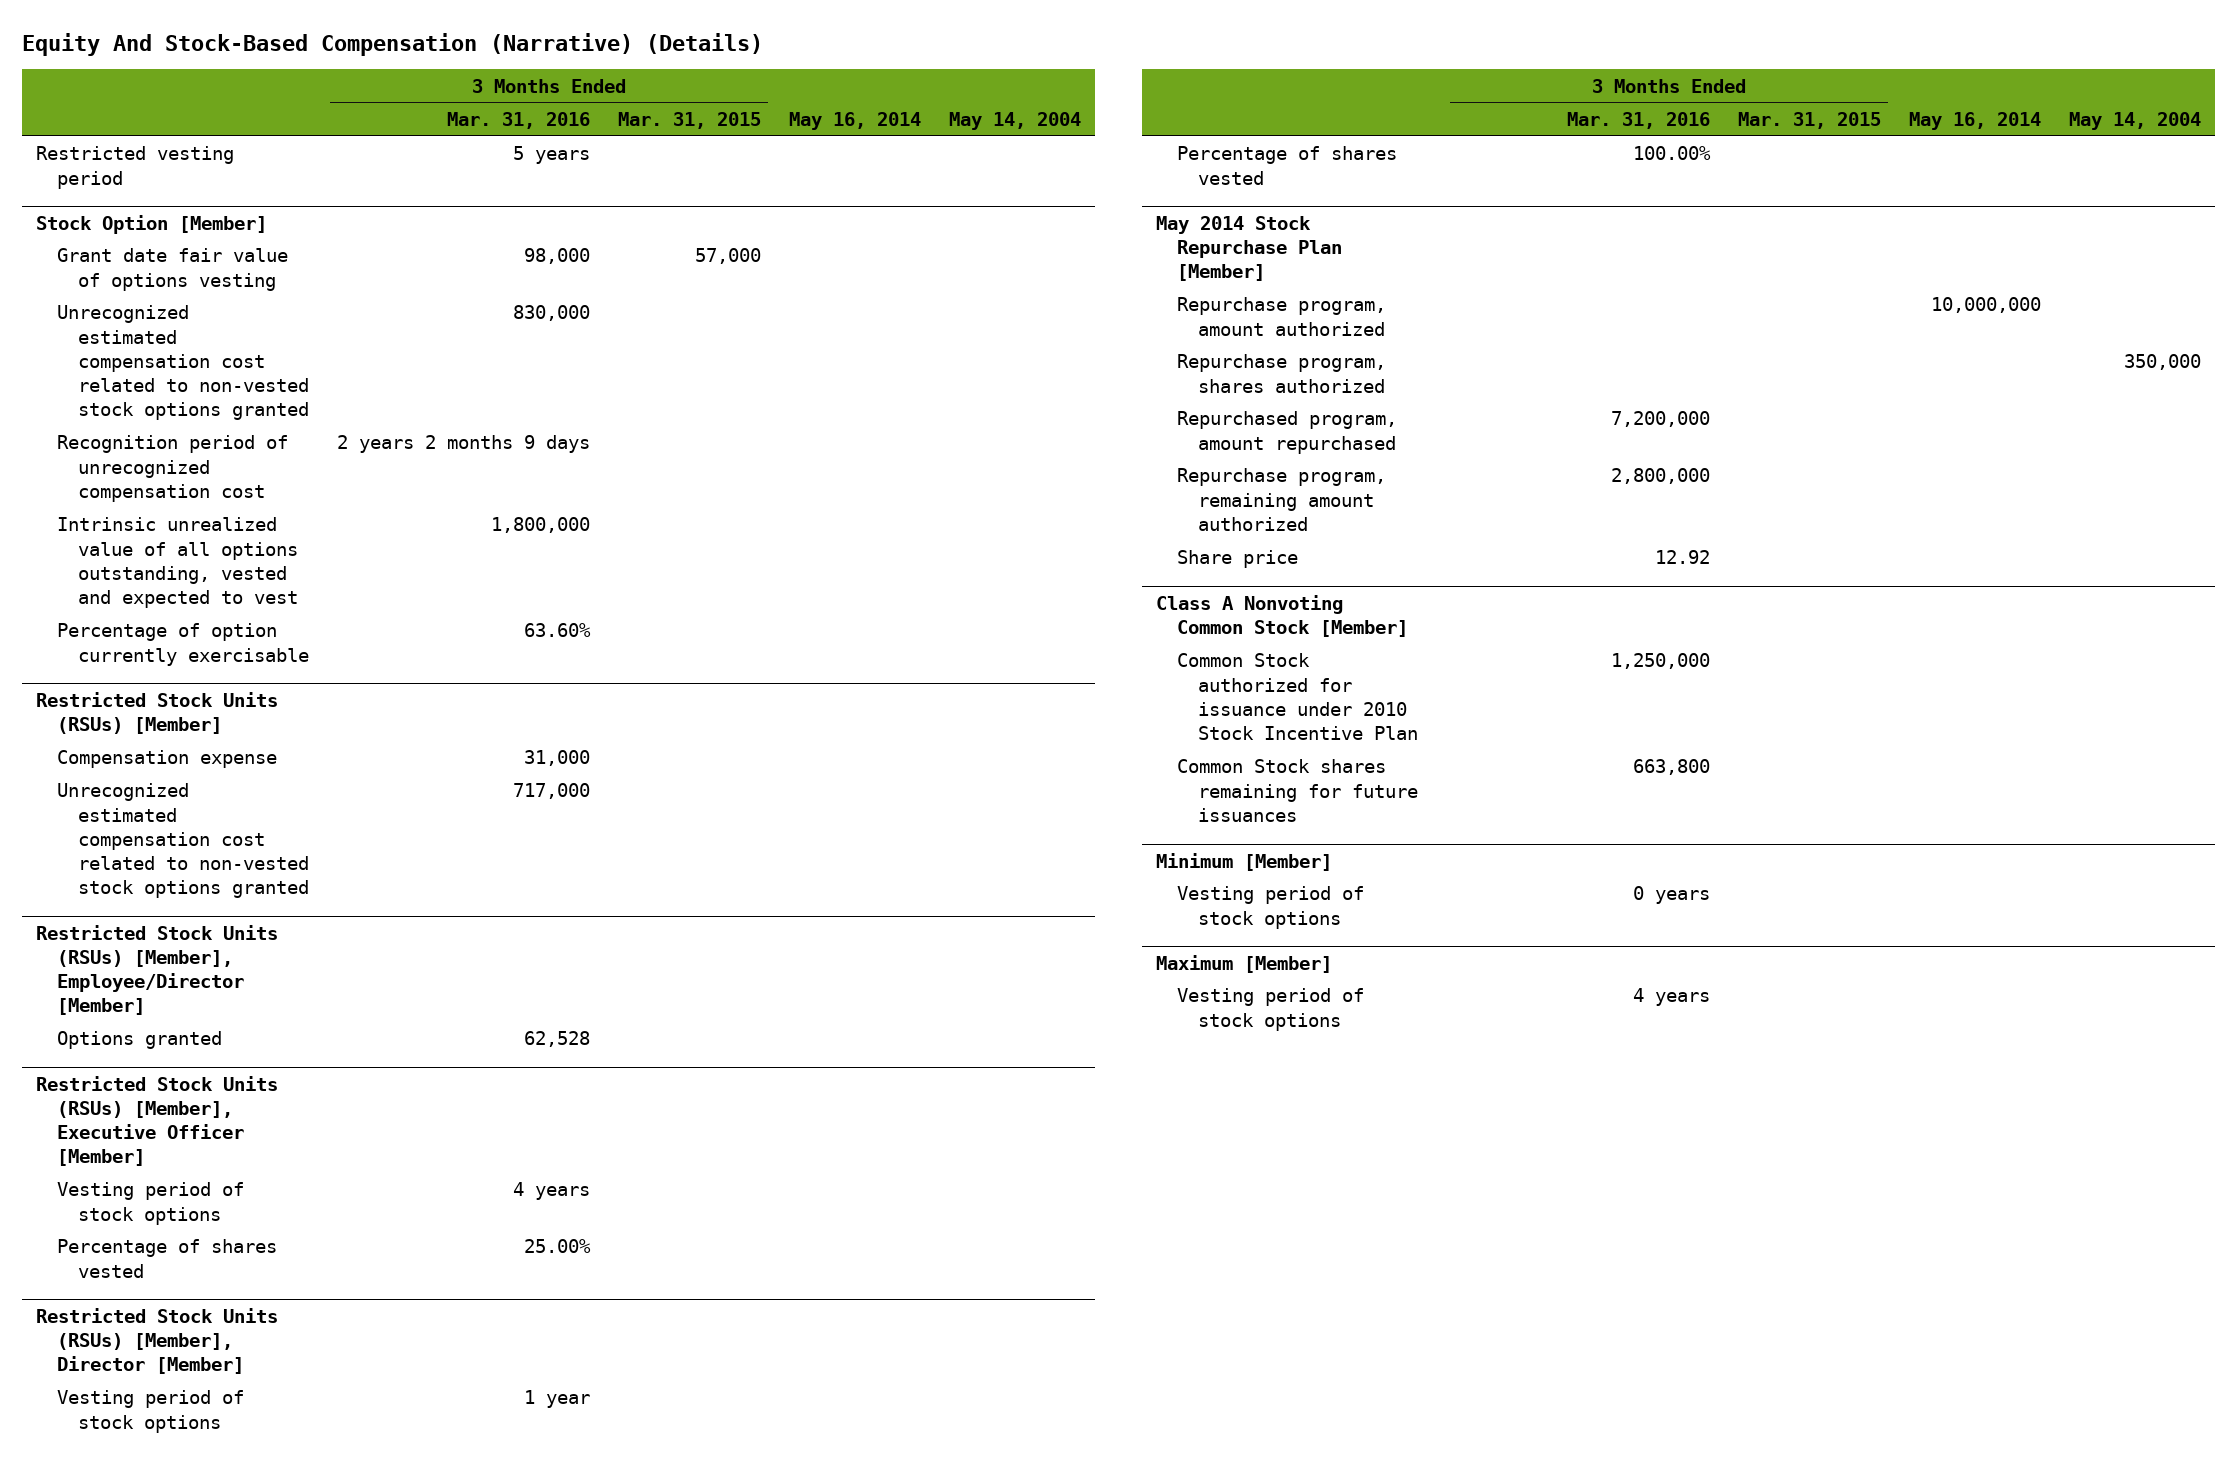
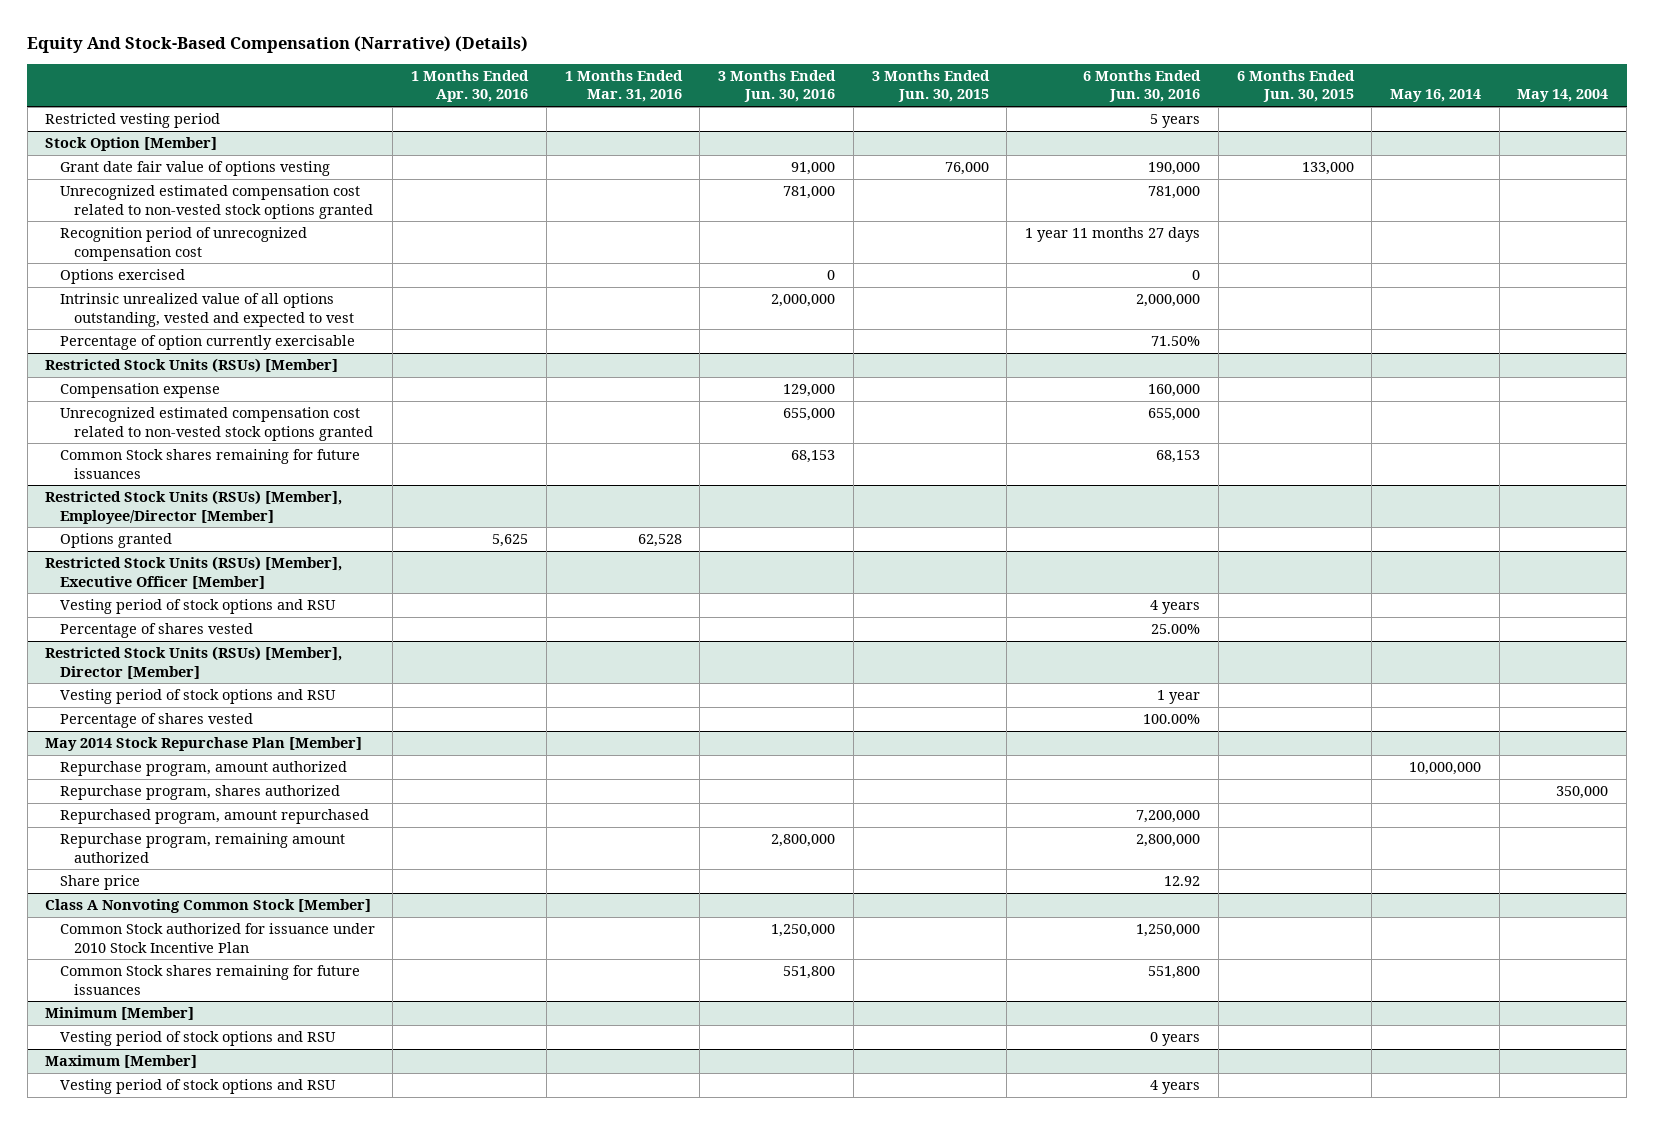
- | 3 Months Ended Mar. 31, 2016 | 3 Months Ended Mar. 31, 2015 | May 16, 2014 | May 14, 2004
+ | 1 Months Ended Apr. 30, 2016 | 1 Months Ended Mar. 31, 2016 | 3 Months Ended Jun. 30, 2016 | 3 Months Ended Jun. 30, 2015 | 6 Months Ended Jun. 30, 2016 | 6 Months Ended Jun. 30, 2015 | May 16, 2014 | May 14, 2004
@ Stock Option [Member]
+ Options exercised | | | 0 | | 0 | | |
@ Restricted Stock Units (RSUs) [Member]
+ Common Stock shares remaining for future issuances | | | 68,153 | | 68,153 | | |
@ Restricted Stock Units (RSUs) [Member], Executive Officer [Member]
- Vesting period of stock options | 4 years | | |
+ Vesting period of stock options and RSU | | | | | 4 years | | |
@ Restricted Stock Units (RSUs) [Member], Director [Member]
- Vesting period of stock options | 1 year | | |
+ Vesting period of stock options and RSU | | | | | 1 year | | |
@ Minimum [Member]
- Vesting period of stock options | 0 years | | |
+ Vesting period of stock options and RSU | | | | | 0 years | | |
@ Maximum [Member]
- Vesting period of stock options | 4 years | | |
+ Vesting period of stock options and RSU | | | | | 4 years | | |

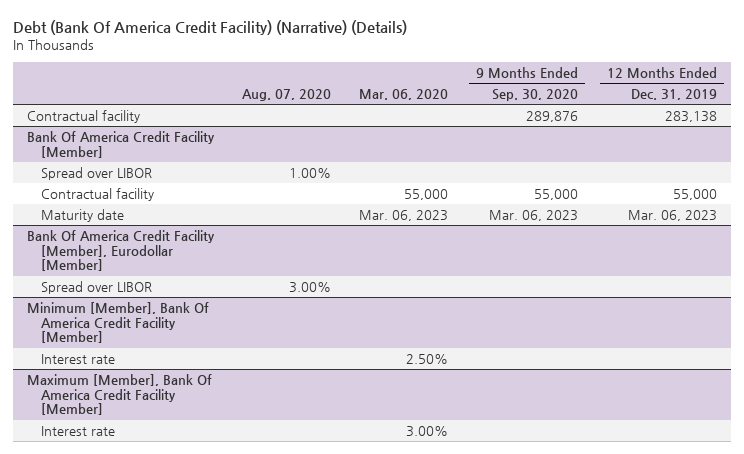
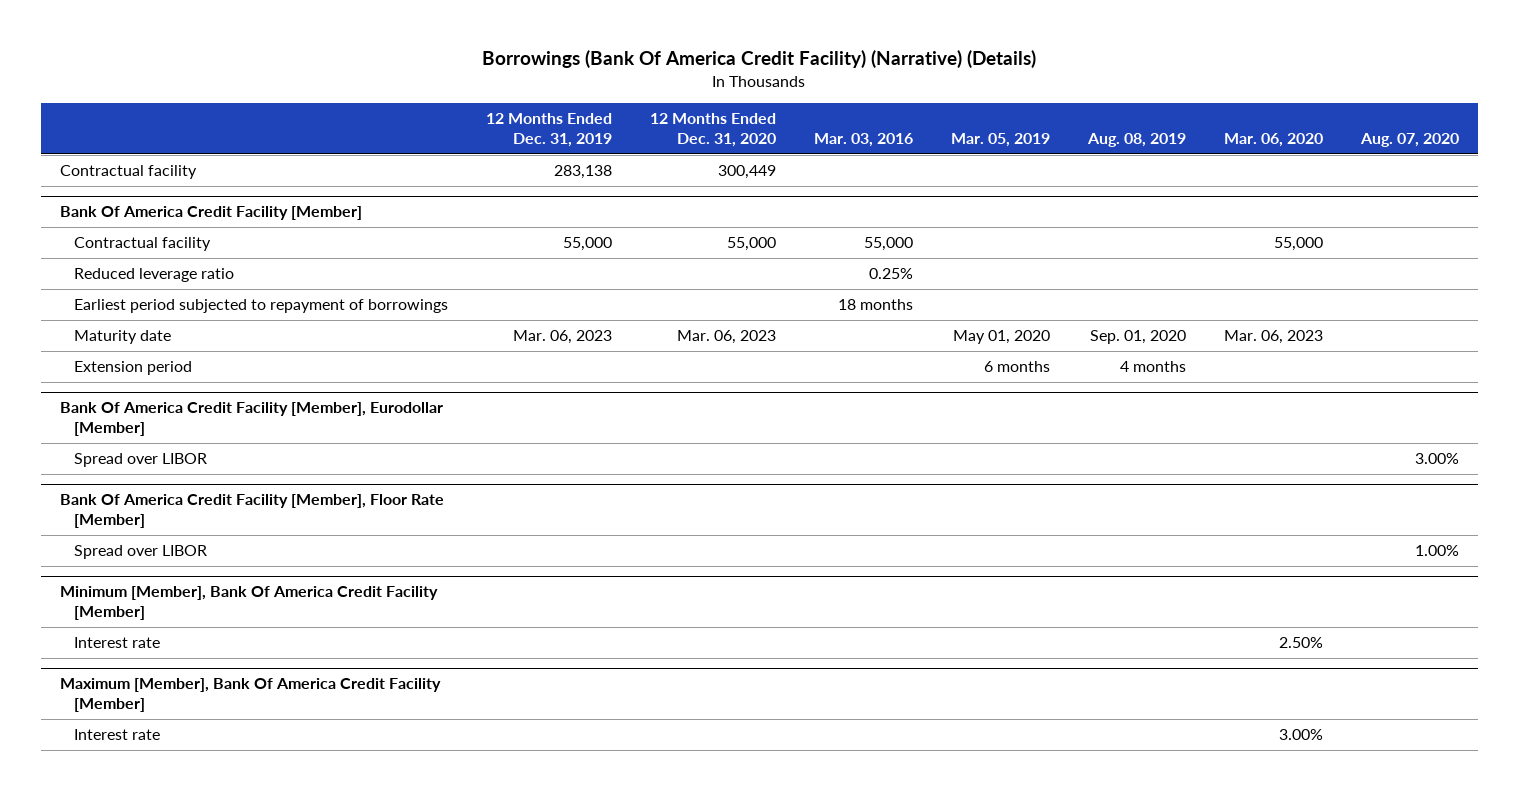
- Debt (Bank Of America Credit Facility) (Narrative) (Details)
+ Borrowings (Bank Of America Credit Facility) (Narrative) (Details)
- | Aug. 07, 2020 | Mar. 06, 2020 | 9 Months Ended Sep. 30, 2020 | 12 Months Ended Dec. 31, 2019
+ | 12 Months Ended Dec. 31, 2019 | 12 Months Ended Dec. 31, 2020 | Mar. 03, 2016 | Mar. 05, 2019 | Aug. 08, 2019 | Mar. 06, 2020 | Aug. 07, 2020
@ Bank Of America Credit Facility [Member]
- Spread over LIBOR | 1.00% | | |
+ Reduced leverage ratio | | | 0.25% | | | |
+ Earliest period subjected to repayment of borrowings | | | 18 months | | | |
+ Extension period | | | | 6 months | 4 months | |
+ Bank Of America Credit Facility [Member], Floor Rate [Member]
+ Spread over LIBOR | | | | | | | 1.00%

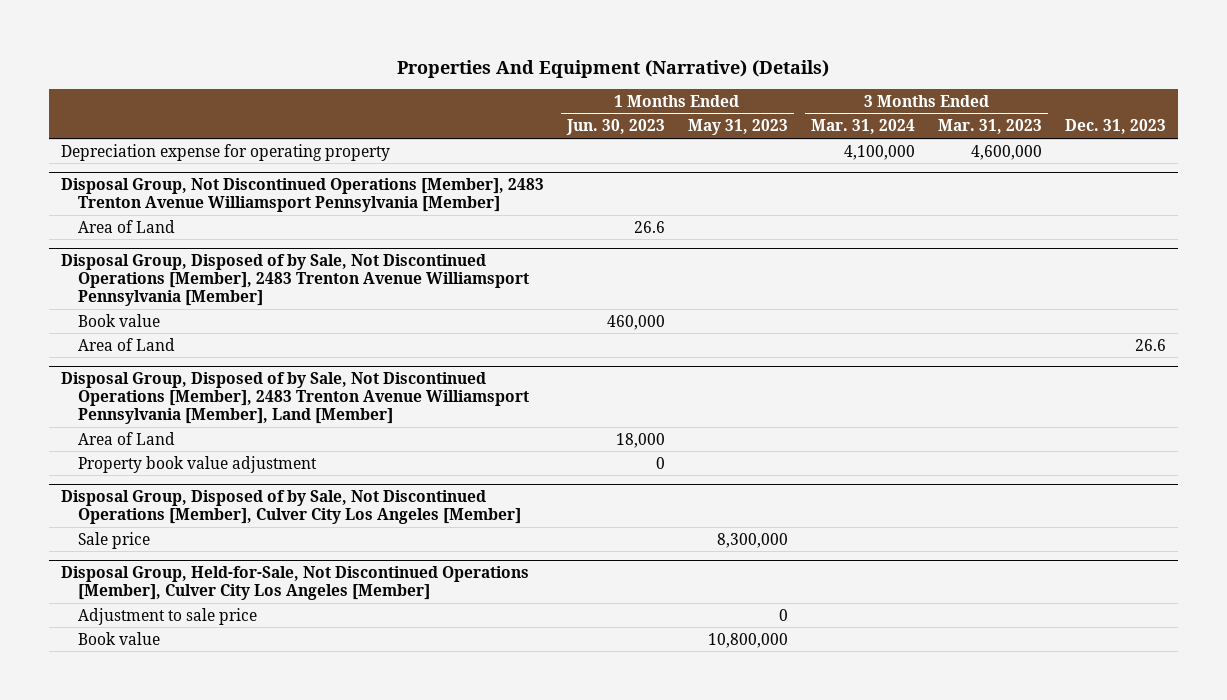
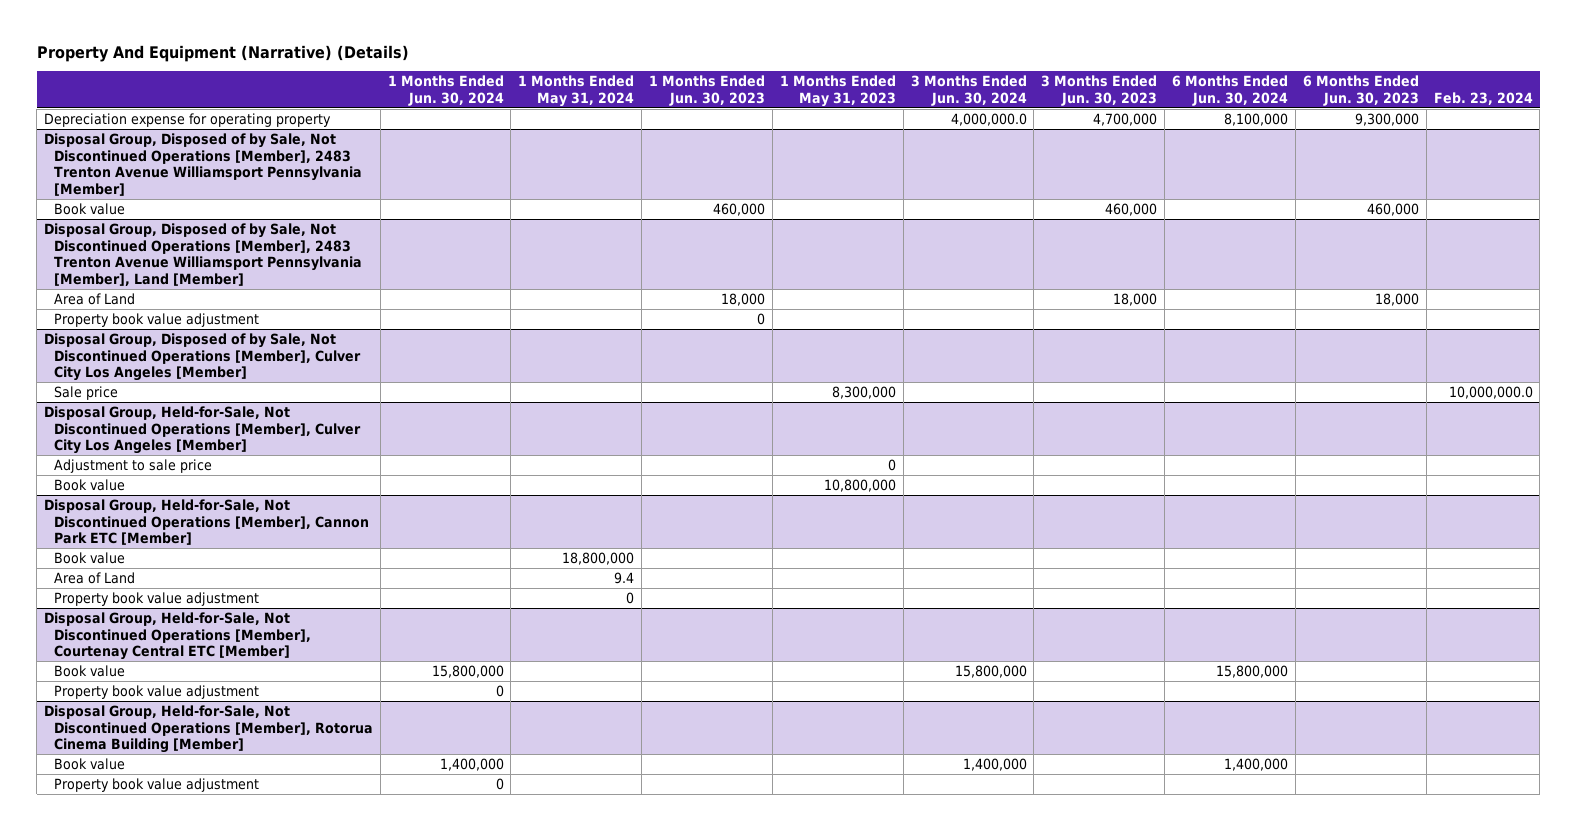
- Properties And Equipment (Narrative) (Details)
+ Property And Equipment (Narrative) (Details)
- | 1 Months Ended Jun. 30, 2023 | 1 Months Ended May 31, 2023 | 3 Months Ended Mar. 31, 2024 | 3 Months Ended Mar. 31, 2023 | Dec. 31, 2023
+ | 1 Months Ended Jun. 30, 2024 | 1 Months Ended May 31, 2024 | 1 Months Ended Jun. 30, 2023 | 1 Months Ended May 31, 2023 | 3 Months Ended Jun. 30, 2024 | 3 Months Ended Jun. 30, 2023 | 6 Months Ended Jun. 30, 2024 | 6 Months Ended Jun. 30, 2023 | Feb. 23, 2024
- Disposal Group, Not Discontinued Operations [Member], 2483 Trenton Avenue Williamsport Pennsylvania [Member]
- Area of Land | 26.6 | | | |
@ Disposal Group, Disposed of by Sale, Not Discontinued Operations [Member], 2483 Trenton Avenue Williamsport Pennsylvania [Member]
- Area of Land | | | | | 26.6
+ Disposal Group, Held-for-Sale, Not Discontinued Operations [Member], Cannon Park ETC [Member]
+ Book value | | 18,800,000 | | | | | | |
+ Area of Land | | 9.4 | | | | | | |
+ Property book value adjustment | | 0 | | | | | | |
+ Disposal Group, Held-for-Sale, Not Discontinued Operations [Member], Courtenay Central ETC [Member]
+ Book value | 15,800,000 | | | | 15,800,000 | | 15,800,000 | |
+ Property book value adjustment | 0 | | | | | | | |
+ Disposal Group, Held-for-Sale, Not Discontinued Operations [Member], Rotorua Cinema Building [Member]
+ Book value | 1,400,000 | | | | 1,400,000 | | 1,400,000 | |
+ Property book value adjustment | 0 | | | | | | | |

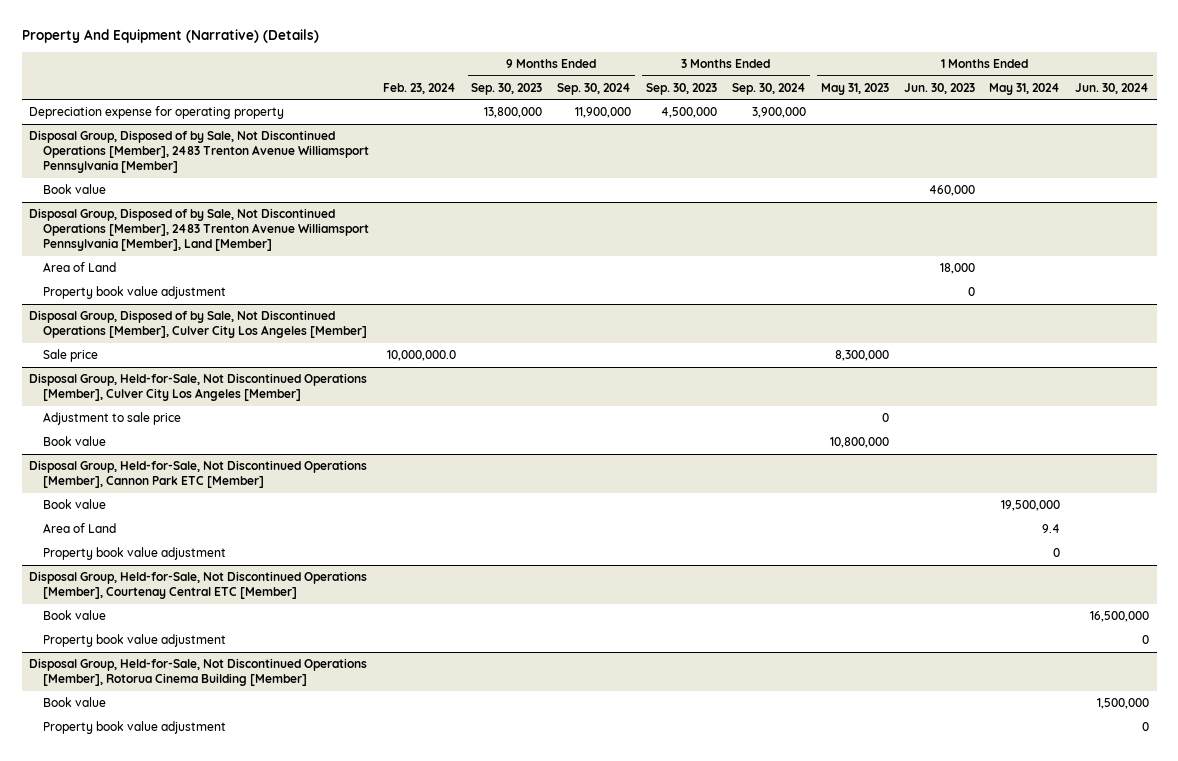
- | 1 Months Ended Jun. 30, 2024 | 1 Months Ended May 31, 2024 | 1 Months Ended Jun. 30, 2023 | 1 Months Ended May 31, 2023 | 3 Months Ended Jun. 30, 2024 | 3 Months Ended Jun. 30, 2023 | 6 Months Ended Jun. 30, 2024 | 6 Months Ended Jun. 30, 2023 | Feb. 23, 2024
+ | Feb. 23, 2024 | 9 Months Ended Sep. 30, 2023 | 9 Months Ended Sep. 30, 2024 | 3 Months Ended Sep. 30, 2023 | 3 Months Ended Sep. 30, 2024 | 1 Months Ended May 31, 2023 | 1 Months Ended Jun. 30, 2023 | 1 Months Ended May 31, 2024 | 1 Months Ended Jun. 30, 2024
@ Disposal Group, Held-for-Sale, Not Discontinued Operations [Member], Cannon Park ETC [Member]
- Book value | | 18,800,000 | | | | | | |
+ Book value | | | | | | | | 19,500,000 |
@ Disposal Group, Held-for-Sale, Not Discontinued Operations [Member], Courtenay Central ETC [Member]
- Book value | 15,800,000 | | | | 15,800,000 | | 15,800,000 | |
+ Book value | | | | | | | | | 16,500,000
@ Disposal Group, Held-for-Sale, Not Discontinued Operations [Member], Rotorua Cinema Building [Member]
- Book value | 1,400,000 | | | | 1,400,000 | | 1,400,000 | |
+ Book value | | | | | | | | | 1,500,000

